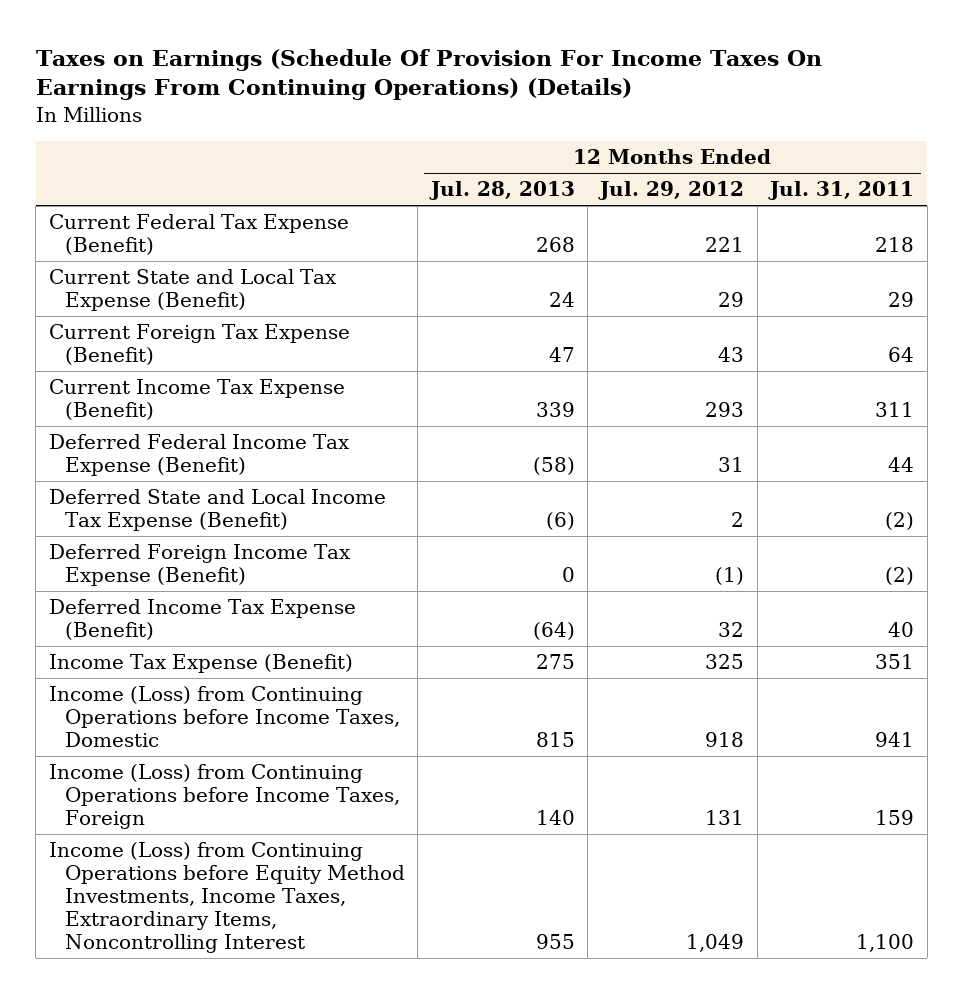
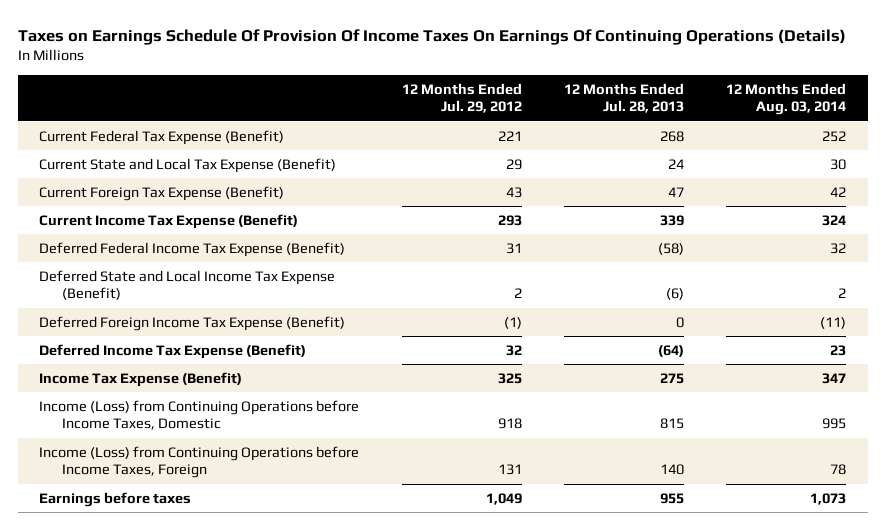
- Taxes on Earnings (Schedule Of Provision For Income Taxes On Earnings From Continuing Operations) (Details)
+ Taxes on Earnings Schedule Of Provision Of Income Taxes On Earnings Of Continuing Operations (Details)
- | 12 Months Ended Jul. 28, 2013 | 12 Months Ended Jul. 29, 2012 | 12 Months Ended Jul. 31, 2011
+ | 12 Months Ended Jul. 29, 2012 | 12 Months Ended Jul. 28, 2013 | 12 Months Ended Aug. 03, 2014
- Income (Loss) from Continuing Operations before Equity Method Investments, Income Taxes, Extraordinary Items, Noncontrolling Interest | 955 | 1,049 | 1,100
+ Earnings before taxes | 1,049 | 955 | 1,073

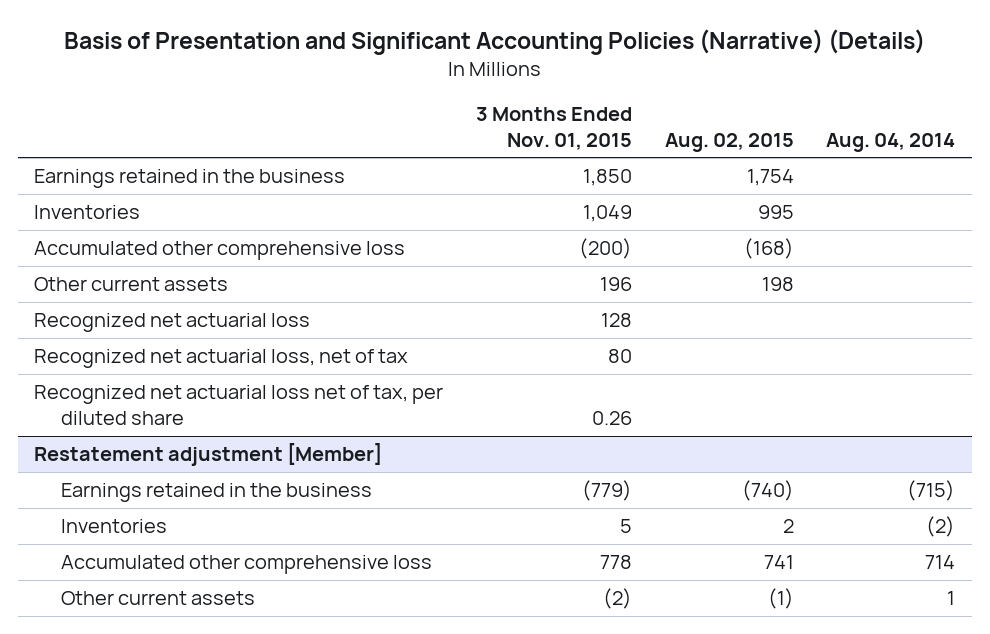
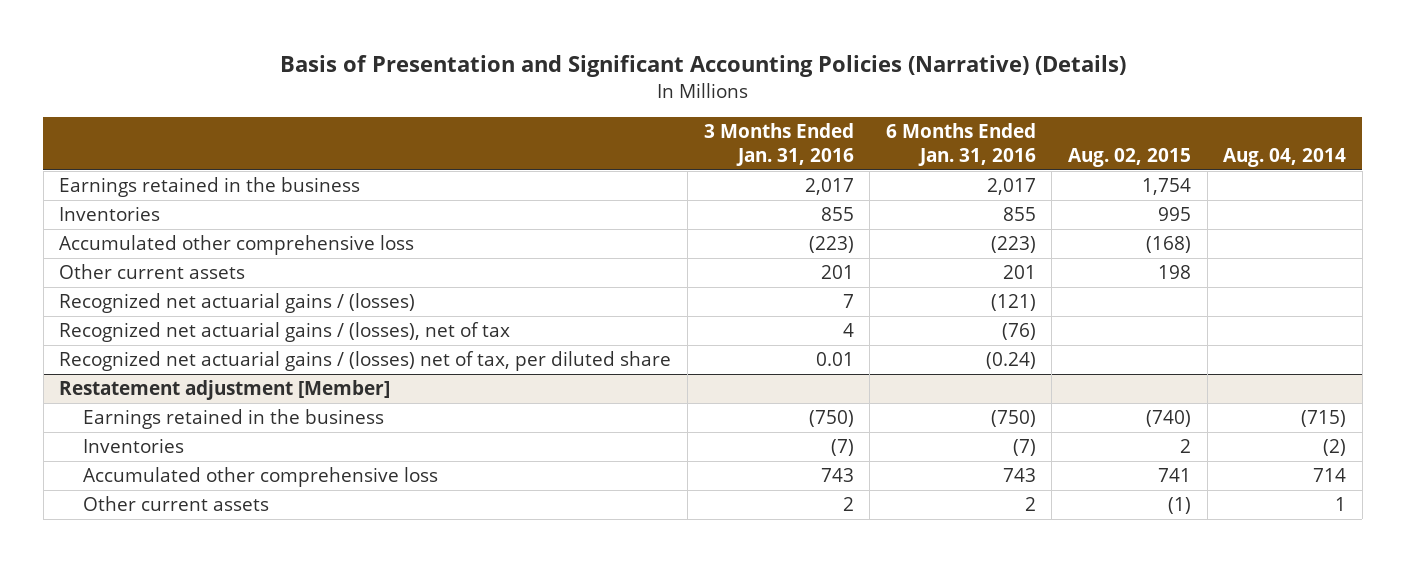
- | 3 Months Ended Nov. 01, 2015 | Aug. 02, 2015 | Aug. 04, 2014
+ | 3 Months Ended Jan. 31, 2016 | 6 Months Ended Jan. 31, 2016 | Aug. 02, 2015 | Aug. 04, 2014
- Recognized net actuarial loss | 128 | |
- Recognized net actuarial loss, net of tax | 80 | |
- Recognized net actuarial loss net of tax, per diluted share | 0.26 | |
+ Recognized net actuarial gains / (losses) | 7 | (121) | |
+ Recognized net actuarial gains / (losses), net of tax | 4 | (76) | |
+ Recognized net actuarial gains / (losses) net of tax, per diluted share | 0.01 | (0.24) | |

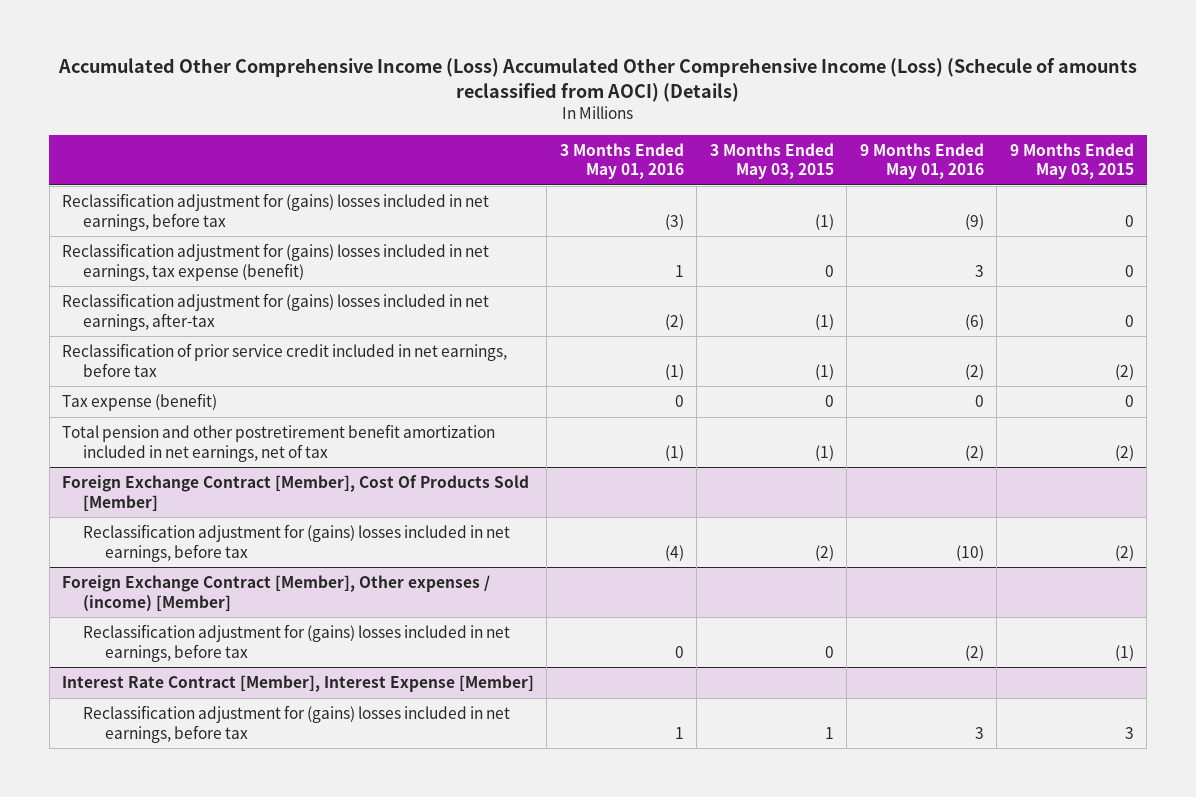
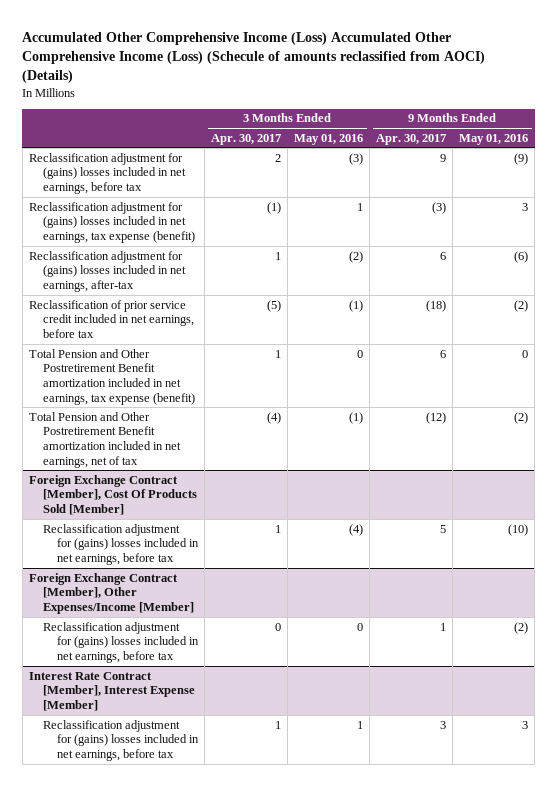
- | 3 Months Ended May 01, 2016 | 3 Months Ended May 03, 2015 | 9 Months Ended May 01, 2016 | 9 Months Ended May 03, 2015
+ | 3 Months Ended Apr. 30, 2017 | 3 Months Ended May 01, 2016 | 9 Months Ended Apr. 30, 2017 | 9 Months Ended May 01, 2016
- Tax expense (benefit) | 0 | 0 | 0 | 0
- Total pension and other postretirement benefit amortization included in net earnings, net of tax | (1) | (1) | (2) | (2)
+ Total Pension and Other Postretirement Benefit amortization included in net earnings, tax expense (benefit) | 1 | 0 | 6 | 0
+ Total Pension and Other Postretirement Benefit amortization included in net earnings, net of tax | (4) | (1) | (12) | (2)
- Foreign Exchange Contract [Member], Other expenses / (income) [Member]
+ Foreign Exchange Contract [Member], Other Expenses/Income [Member]

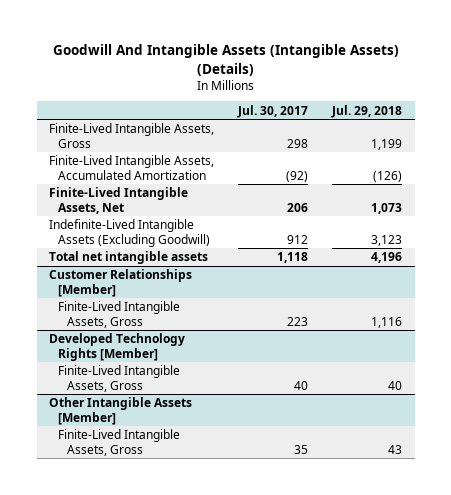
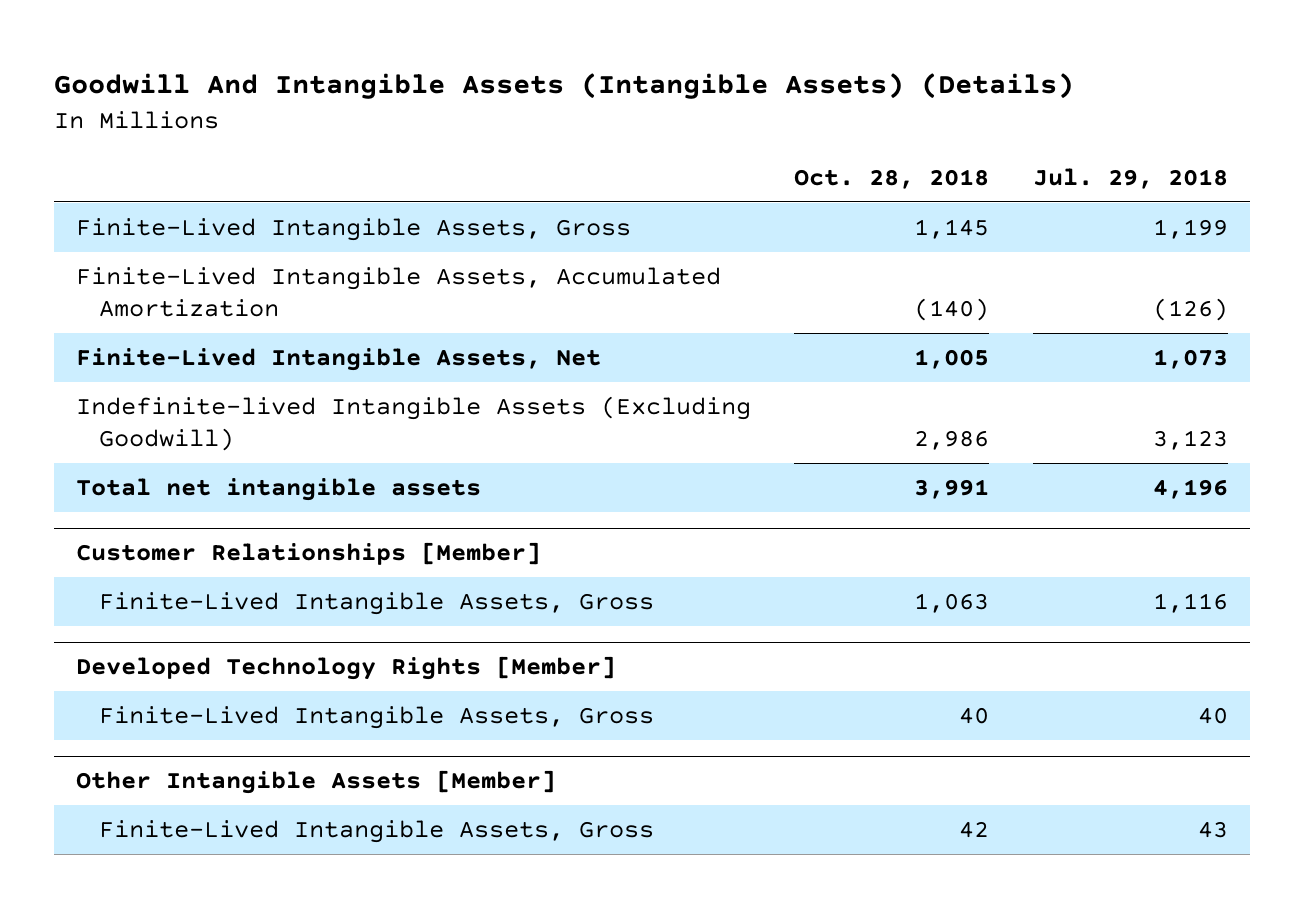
- | Jul. 30, 2017 | Jul. 29, 2018
+ | Oct. 28, 2018 | Jul. 29, 2018
- Indefinite-Lived Intangible Assets (Excluding Goodwill) | 912 | 3,123
+ Indefinite-lived Intangible Assets (Excluding Goodwill) | 2,986 | 3,123

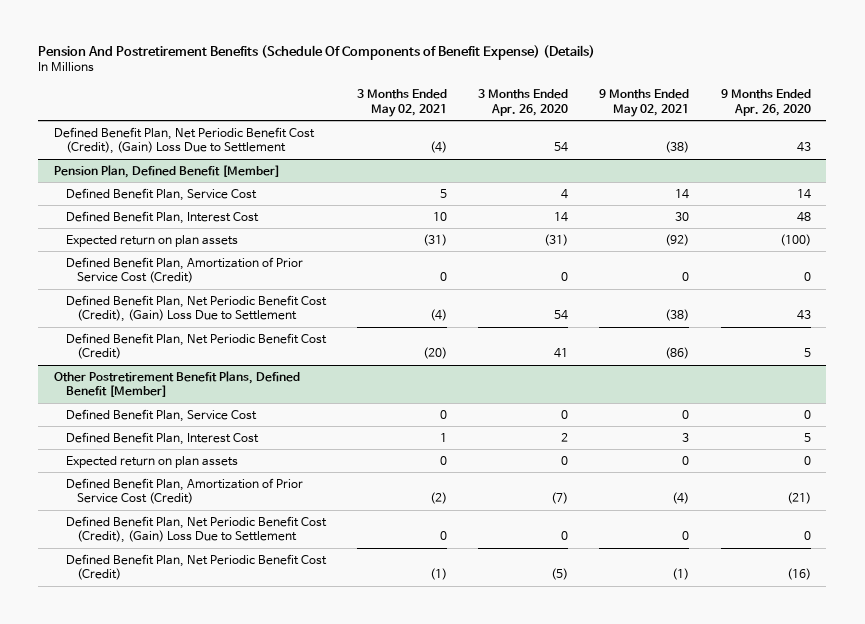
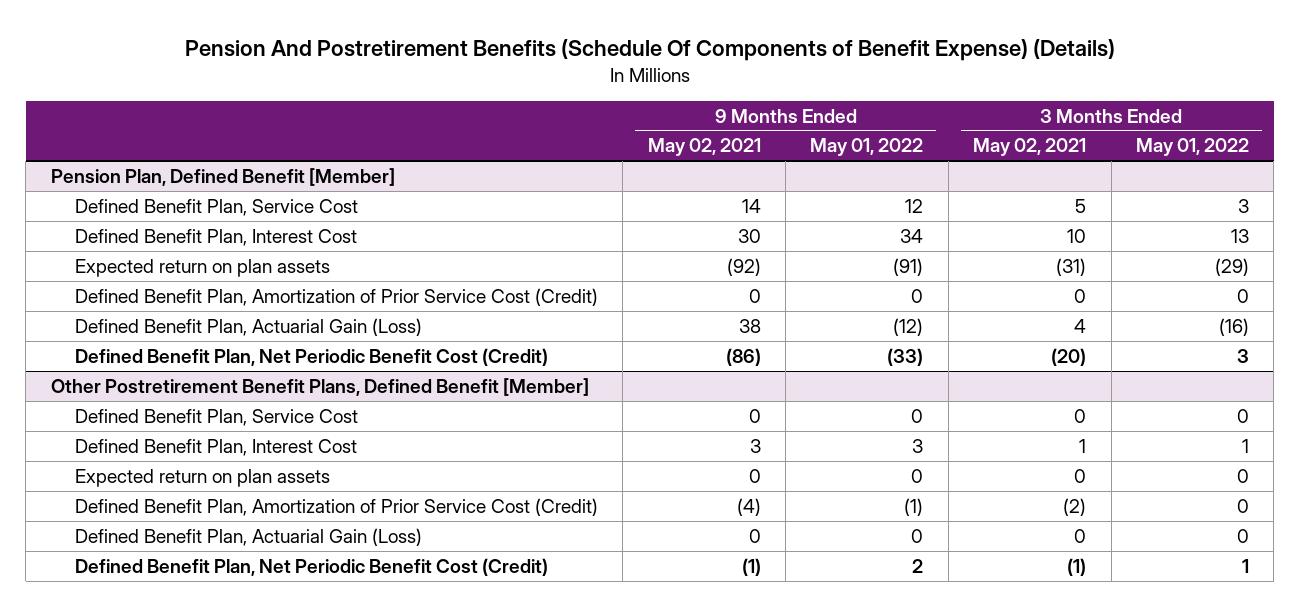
- | 3 Months Ended May 02, 2021 | 3 Months Ended Apr. 26, 2020 | 9 Months Ended May 02, 2021 | 9 Months Ended Apr. 26, 2020
+ | 9 Months Ended May 02, 2021 | 9 Months Ended May 01, 2022 | 3 Months Ended May 02, 2021 | 3 Months Ended May 01, 2022
- Defined Benefit Plan, Net Periodic Benefit Cost (Credit), (Gain) Loss Due to Settlement | (4) | 54 | (38) | 43
@ Pension Plan, Defined Benefit [Member]
- Defined Benefit Plan, Net Periodic Benefit Cost (Credit), (Gain) Loss Due to Settlement | (4) | 54 | (38) | 43
+ Defined Benefit Plan, Actuarial Gain (Loss) | 38 | (12) | 4 | (16)
@ Other Postretirement Benefit Plans, Defined Benefit [Member]
- Defined Benefit Plan, Net Periodic Benefit Cost (Credit), (Gain) Loss Due to Settlement | 0 | 0 | 0 | 0
+ Defined Benefit Plan, Actuarial Gain (Loss) | 0 | 0 | 0 | 0

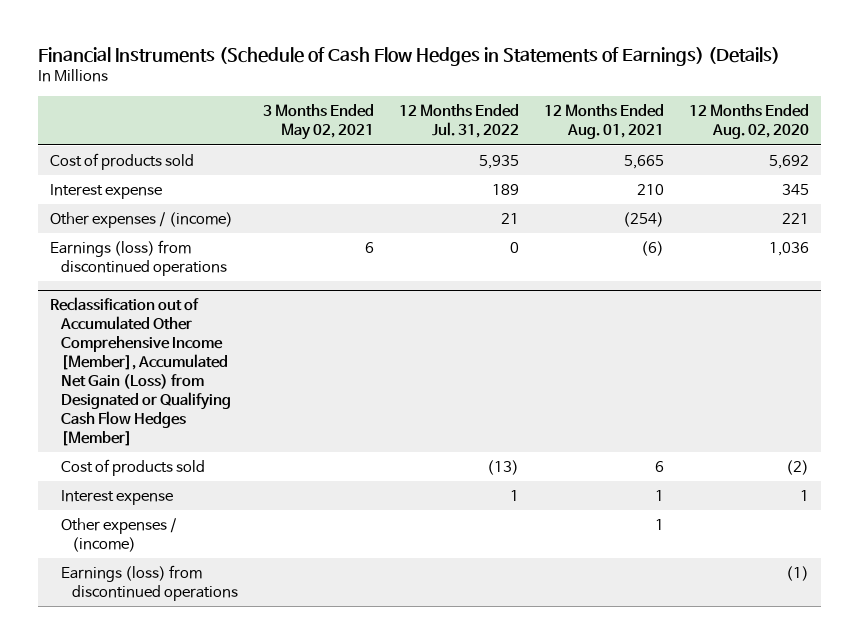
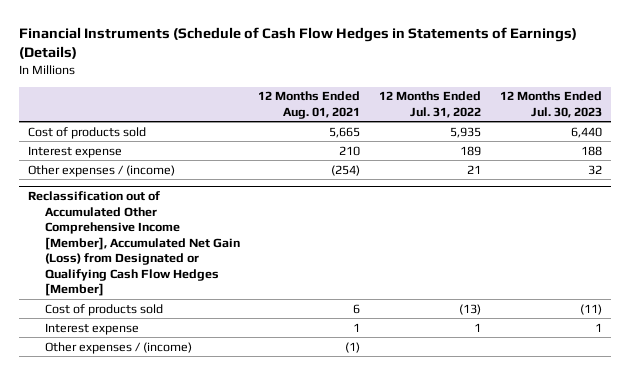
- | 3 Months Ended May 02, 2021 | 12 Months Ended Jul. 31, 2022 | 12 Months Ended Aug. 01, 2021 | 12 Months Ended Aug. 02, 2020
+ | 12 Months Ended Aug. 01, 2021 | 12 Months Ended Jul. 31, 2022 | 12 Months Ended Jul. 30, 2023
- Earnings (loss) from discontinued operations | 6 | 0 | (6) | 1,036
@ Reclassification out of Accumulated Other Comprehensive Income [Member], Accumulated Net Gain (Loss) from Designated or Qualifying Cash Flow Hedges [Member]
- Other expenses / (income) | | | 1 |
- Earnings (loss) from discontinued operations | | | | (1)
+ Other expenses / (income) | (1) | |

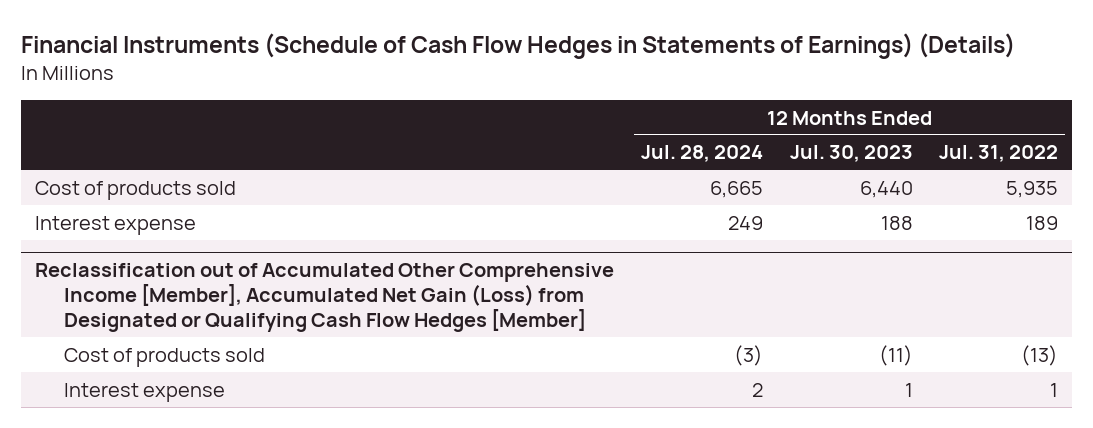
- | 12 Months Ended Aug. 01, 2021 | 12 Months Ended Jul. 31, 2022 | 12 Months Ended Jul. 30, 2023
+ | 12 Months Ended Jul. 28, 2024 | 12 Months Ended Jul. 30, 2023 | 12 Months Ended Jul. 31, 2022
- Other expenses / (income) | (254) | 21 | 32
@ Reclassification out of Accumulated Other Comprehensive Income [Member], Accumulated Net Gain (Loss) from Designated or Qualifying Cash Flow Hedges [Member]
- Other expenses / (income) | (1) | |

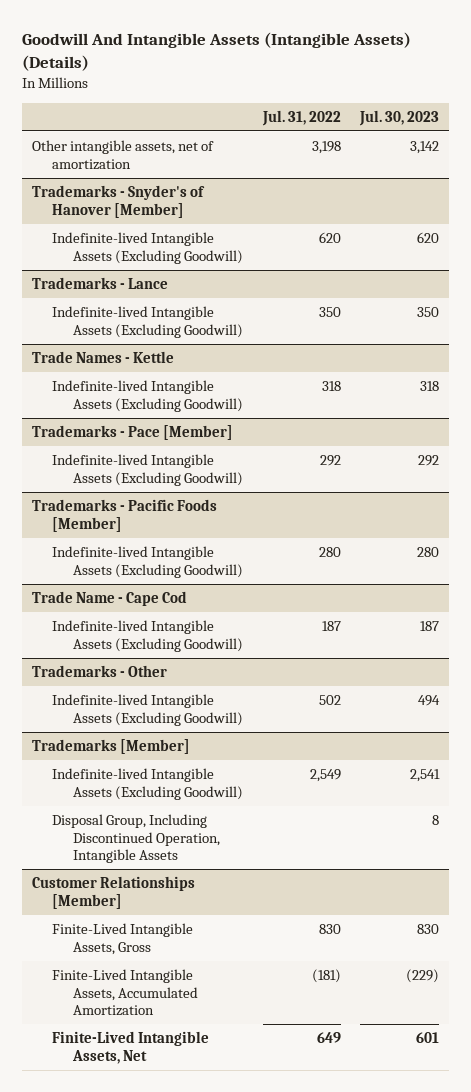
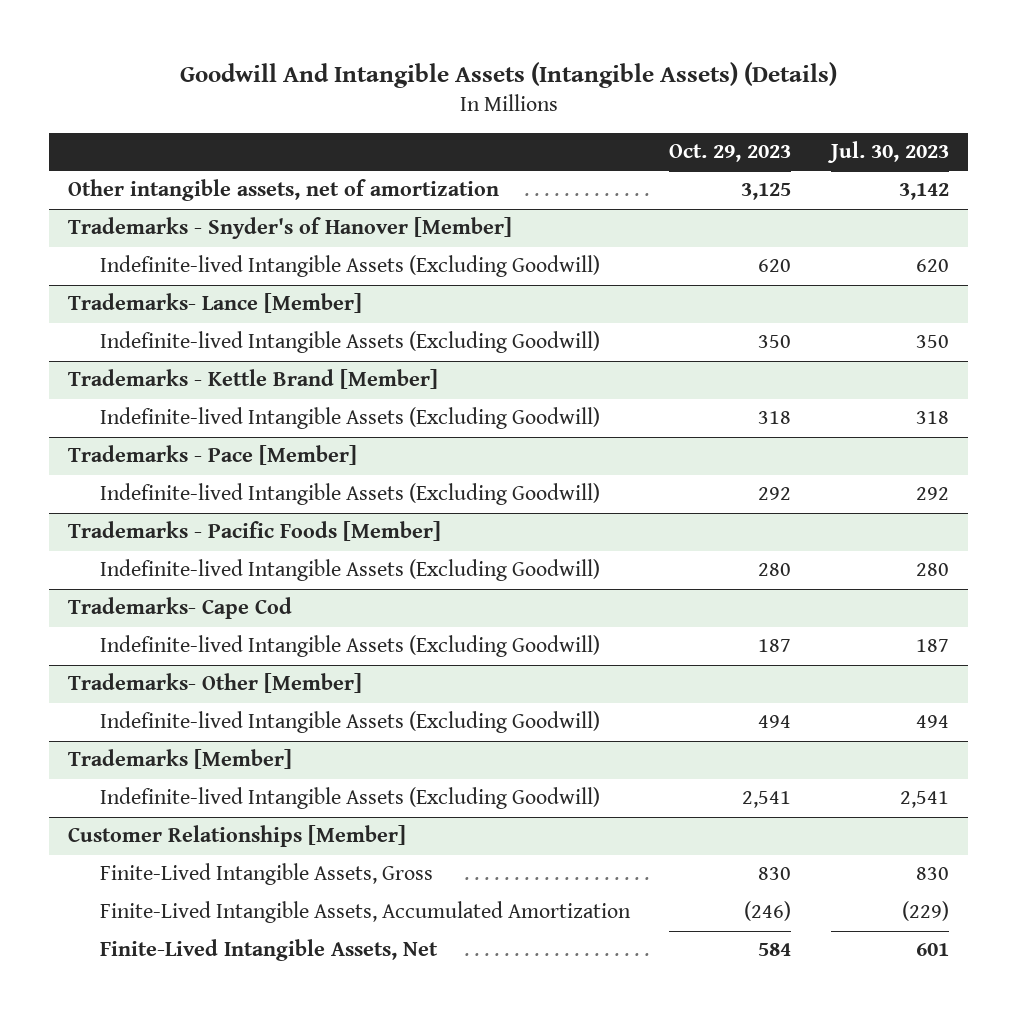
- | Jul. 31, 2022 | Jul. 30, 2023
+ | Oct. 29, 2023 | Jul. 30, 2023
- Trademarks - Lance
+ Trademarks- Lance [Member]
- Trade Names - Kettle
+ Trademarks - Kettle Brand [Member]
- Trade Name - Cape Cod
+ Trademarks- Cape Cod
- Trademarks - Other
+ Trademarks- Other [Member]
@ Trademarks [Member]
- Disposal Group, Including Discontinued Operation, Intangible Assets | | 8

